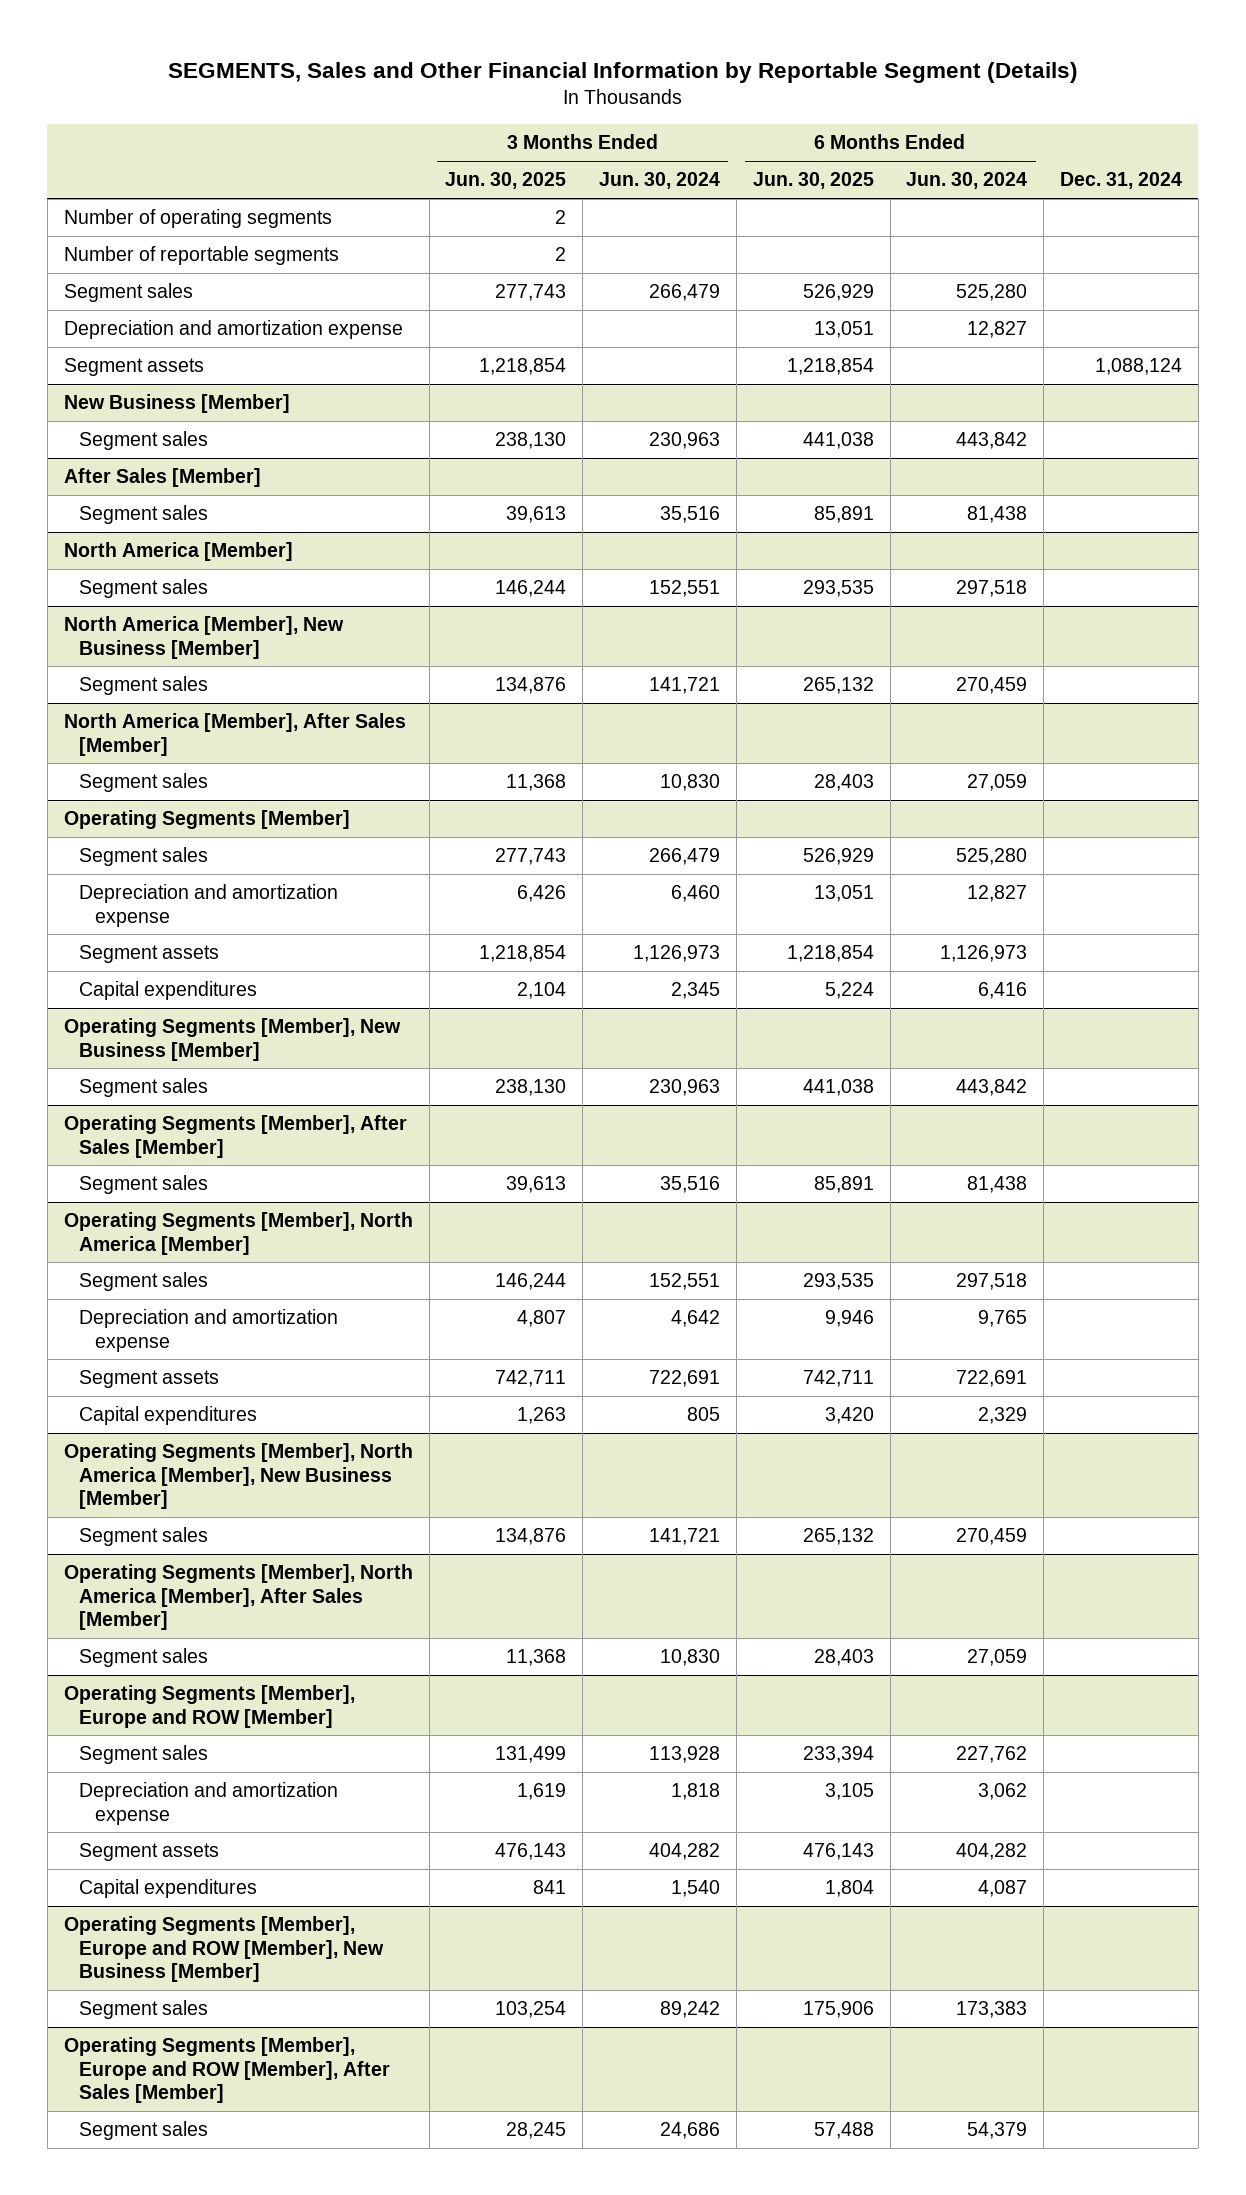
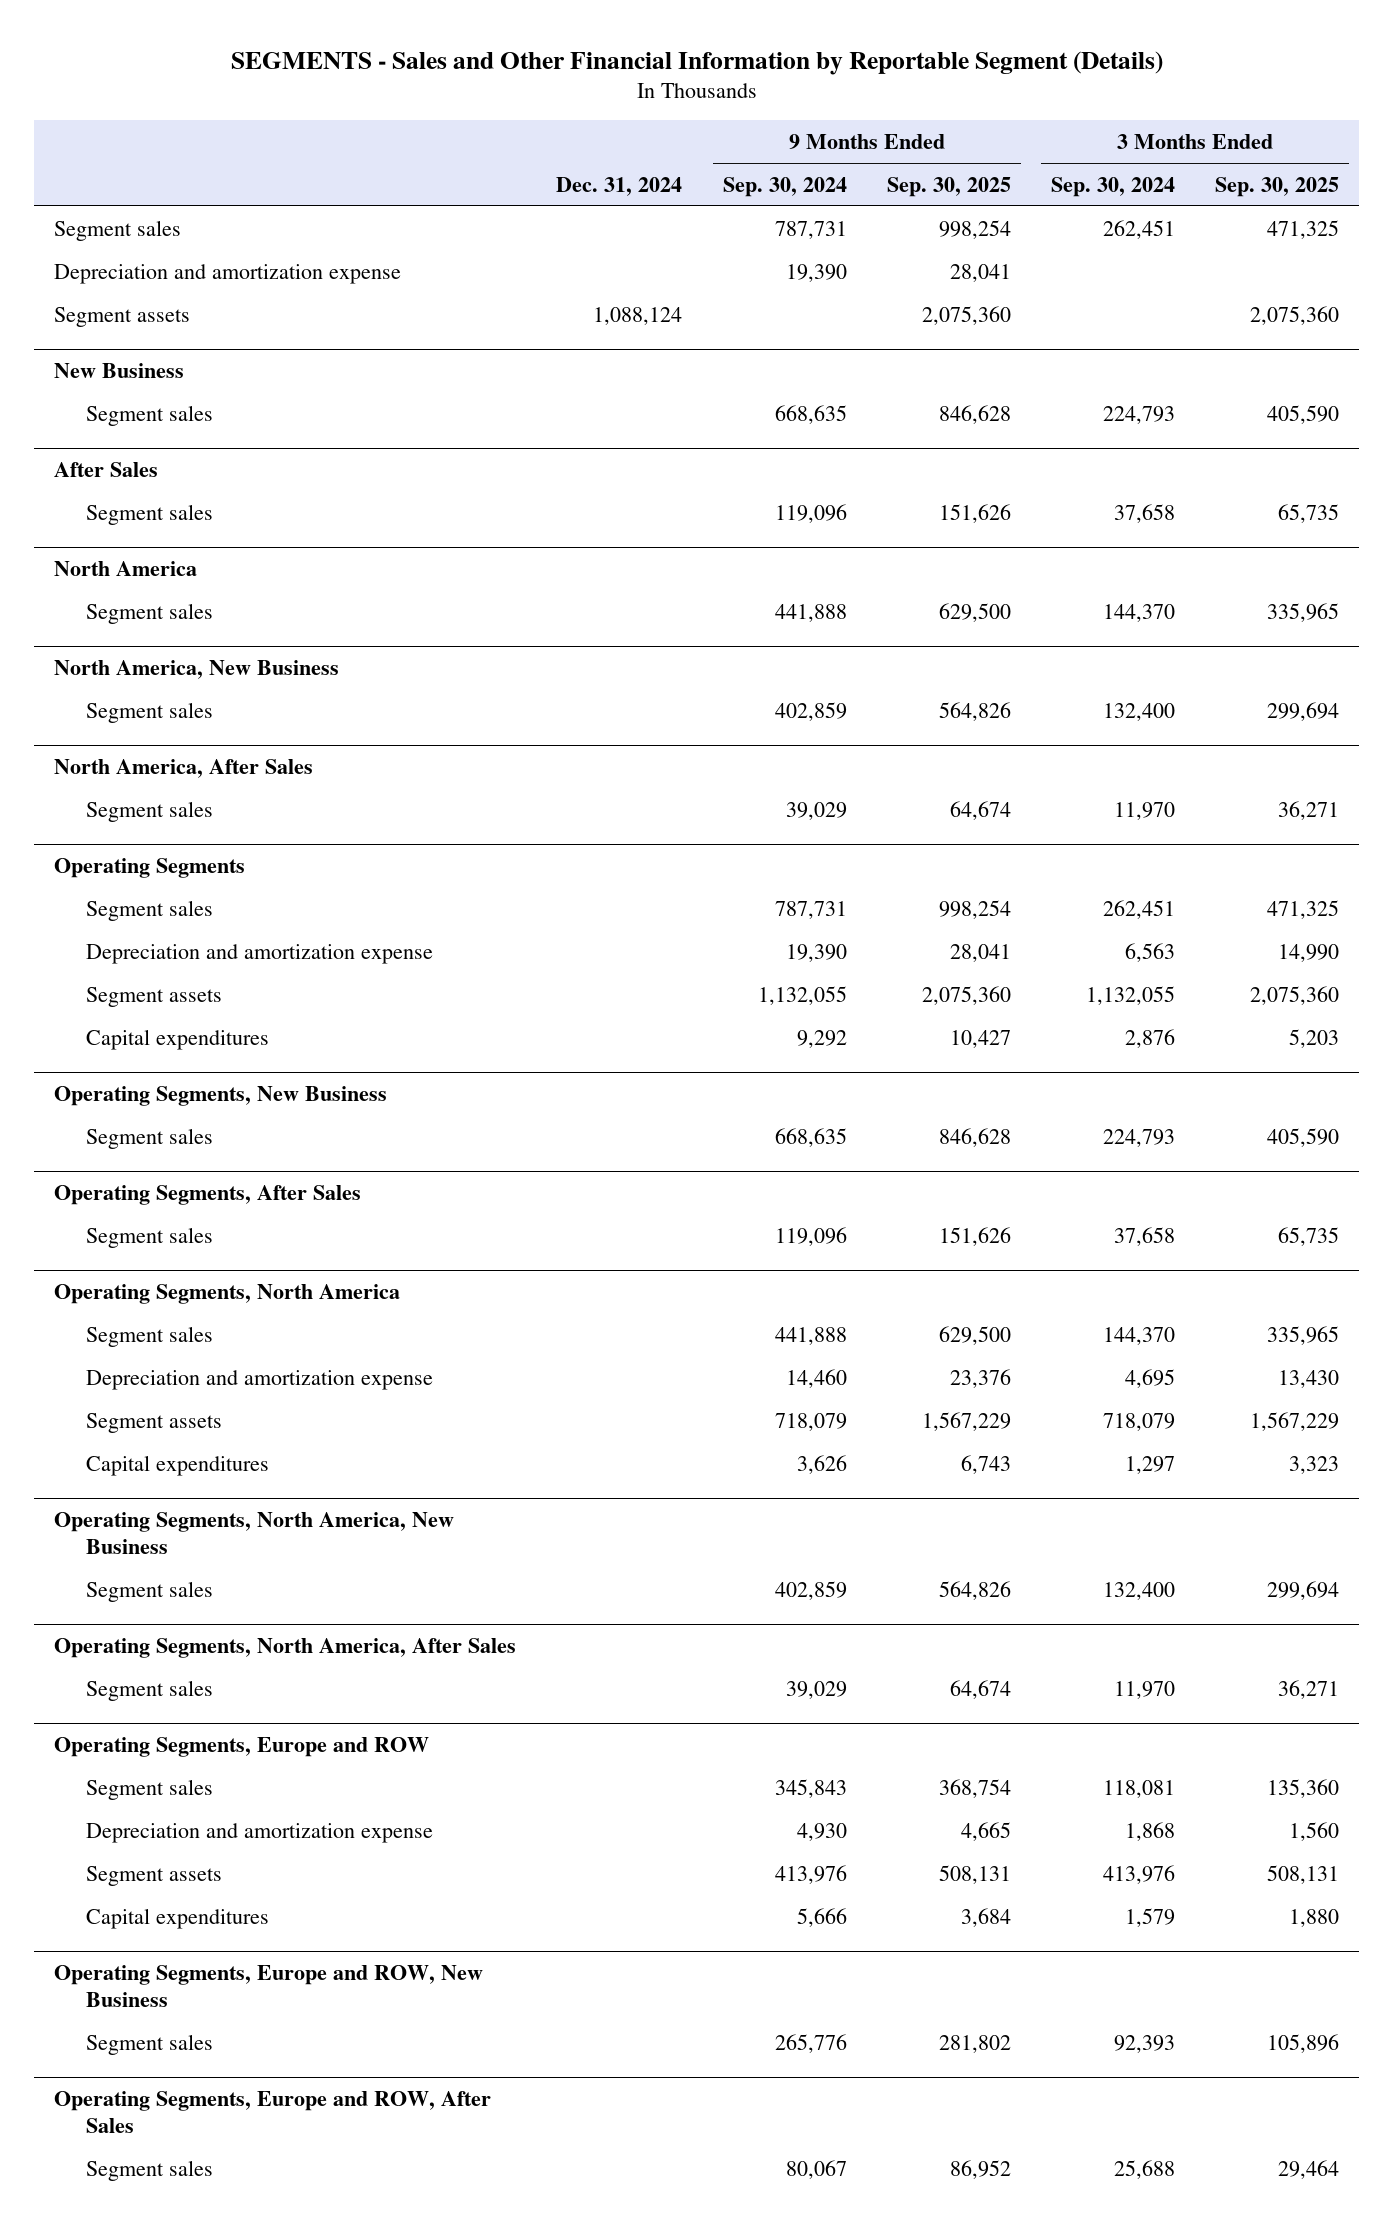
- SEGMENTS, Sales and Other Financial Information by Reportable Segment (Details)
+ SEGMENTS - Sales and Other Financial Information by Reportable Segment (Details)
- | 3 Months Ended Jun. 30, 2025 | 3 Months Ended Jun. 30, 2024 | 6 Months Ended Jun. 30, 2025 | 6 Months Ended Jun. 30, 2024 | Dec. 31, 2024
+ | Dec. 31, 2024 | 9 Months Ended Sep. 30, 2024 | 9 Months Ended Sep. 30, 2025 | 3 Months Ended Sep. 30, 2024 | 3 Months Ended Sep. 30, 2025
- Number of operating segments | 2 | | | |
- Number of reportable segments | 2 | | | |
- New Business [Member]
+ New Business
- After Sales [Member]
+ After Sales
- North America [Member]
+ North America
- North America [Member], New Business [Member]
+ North America, New Business
- North America [Member], After Sales [Member]
+ North America, After Sales
- Operating Segments [Member]
+ Operating Segments
- Operating Segments [Member], New Business [Member]
+ Operating Segments, New Business
- Operating Segments [Member], After Sales [Member]
+ Operating Segments, After Sales
- Operating Segments [Member], North America [Member]
+ Operating Segments, North America
- Operating Segments [Member], North America [Member], New Business [Member]
+ Operating Segments, North America, New Business
- Operating Segments [Member], North America [Member], After Sales [Member]
+ Operating Segments, North America, After Sales
- Operating Segments [Member], Europe and ROW [Member]
+ Operating Segments, Europe and ROW
- Operating Segments [Member], Europe and ROW [Member], New Business [Member]
+ Operating Segments, Europe and ROW, New Business
- Operating Segments [Member], Europe and ROW [Member], After Sales [Member]
+ Operating Segments, Europe and ROW, After Sales

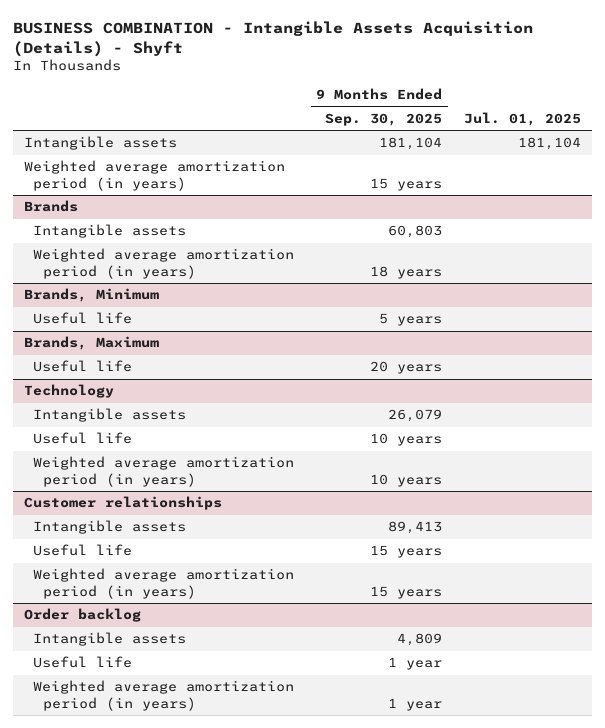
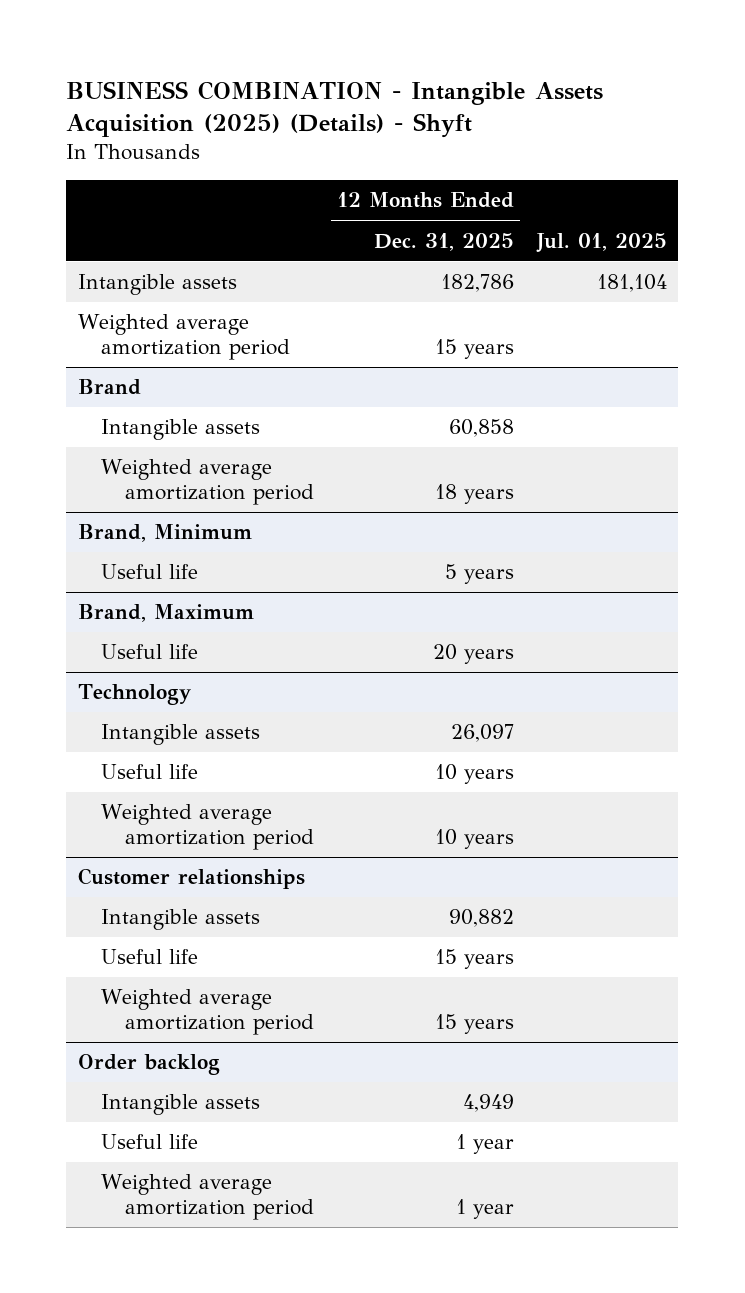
- BUSINESS COMBINATION - Intangible Assets Acquisition (Details) - Shyft
+ BUSINESS COMBINATION - Intangible Assets Acquisition (2025) (Details) - Shyft
- | 9 Months Ended Sep. 30, 2025 | Jul. 01, 2025
+ | 12 Months Ended Dec. 31, 2025 | Jul. 01, 2025
- Weighted average amortization period (in years) | 15 years |
- Brands
+ Weighted average amortization period | 15 years |
+ Brand
- Weighted average amortization period (in years) | 18 years |
- Brands, Minimum
+ Weighted average amortization period | 18 years |
+ Brand, Minimum
- Brands, Maximum
+ Brand, Maximum
@ Technology
- Weighted average amortization period (in years) | 10 years |
+ Weighted average amortization period | 10 years |
@ Customer relationships
- Weighted average amortization period (in years) | 15 years |
+ Weighted average amortization period | 15 years |
@ Order backlog
- Weighted average amortization period (in years) | 1 year |
+ Weighted average amortization period | 1 year |

